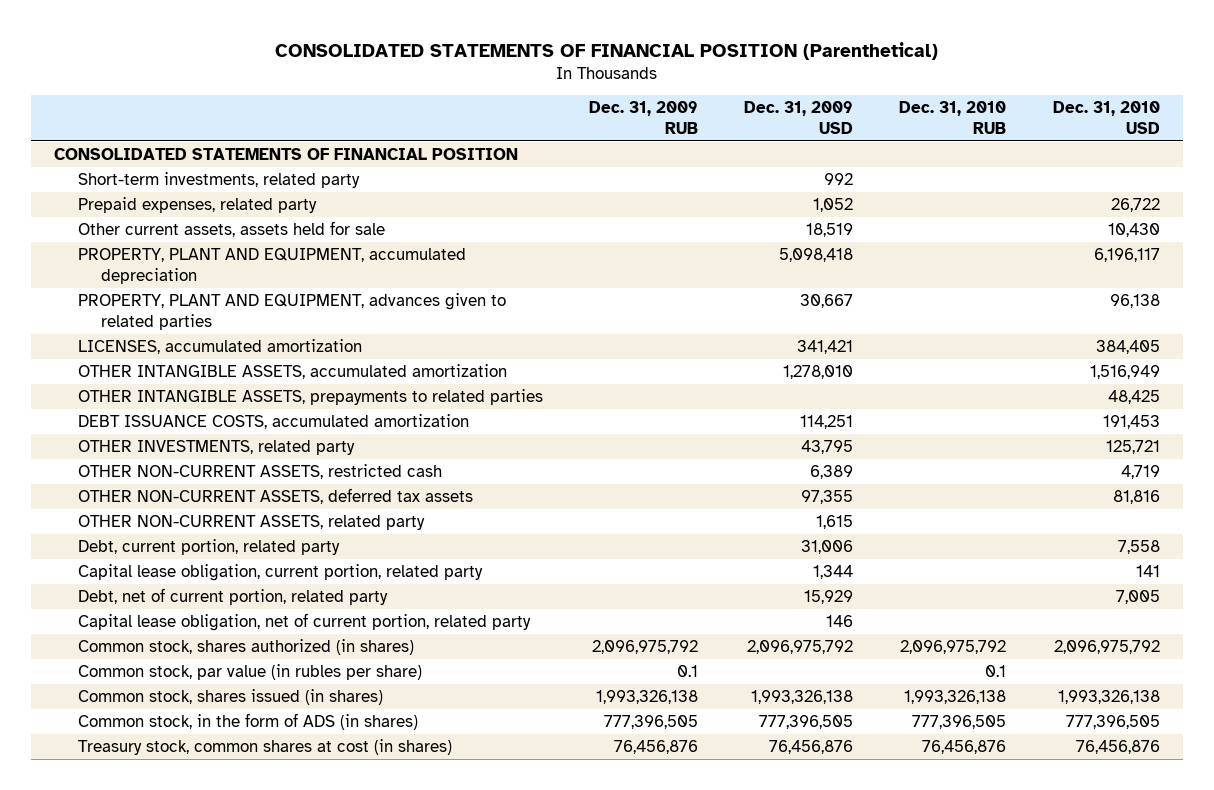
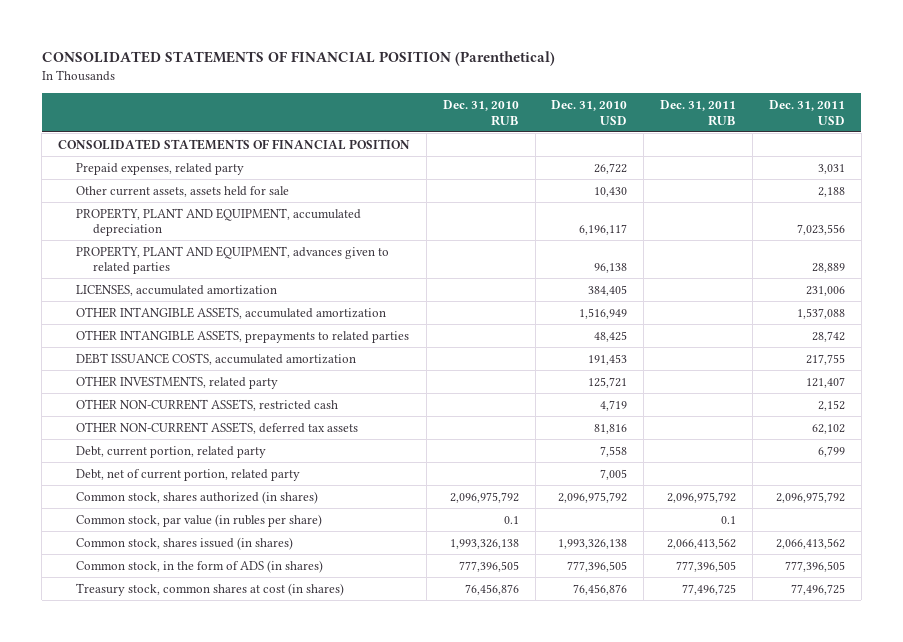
- | Dec. 31, 2009 RUB | Dec. 31, 2009 USD | Dec. 31, 2010 RUB | Dec. 31, 2010 USD
+ | Dec. 31, 2010 RUB | Dec. 31, 2010 USD | Dec. 31, 2011 RUB | Dec. 31, 2011 USD
- Short-term investments, related party | | 992 | |
- OTHER NON-CURRENT ASSETS, related party | | 1,615 | |
- Capital lease obligation, current portion, related party | | 1,344 | | 141
- Capital lease obligation, net of current portion, related party | | 146 | |

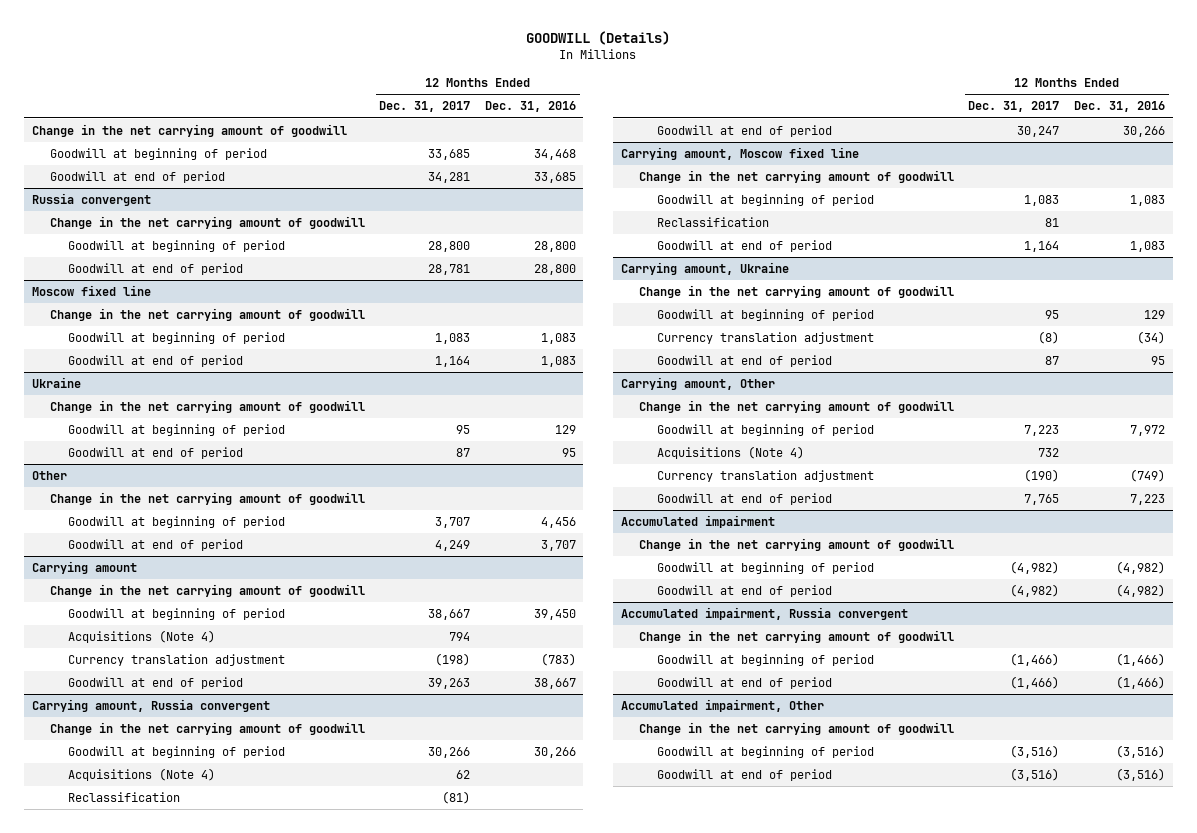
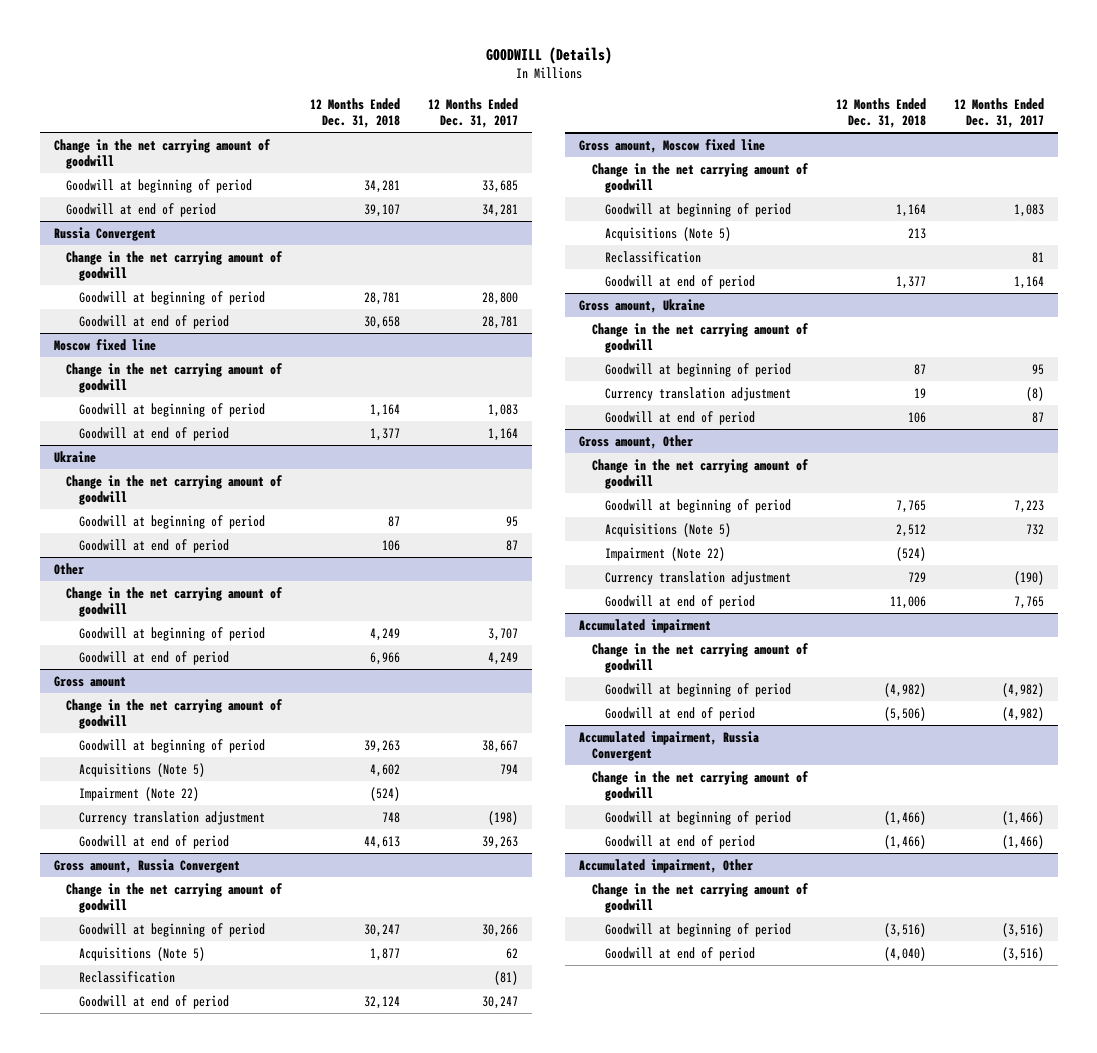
- | 12 Months Ended Dec. 31, 2017 | 12 Months Ended Dec. 31, 2016
+ | 12 Months Ended Dec. 31, 2018 | 12 Months Ended Dec. 31, 2017
- Russia convergent
+ Russia Convergent
- Carrying amount
+ Gross amount
- Acquisitions (Note 4) | 794 |
+ Acquisitions (Note 5) | 4,602 | 794
+ Impairment (Note 22) | (524) |
- Carrying amount, Russia convergent
+ Gross amount, Russia Convergent
- Acquisitions (Note 4) | 62 |
+ Acquisitions (Note 5) | 1,877 | 62
- Carrying amount, Moscow fixed line
+ Gross amount, Moscow fixed line
+ Acquisitions (Note 5) | 213 |
- Carrying amount, Ukraine
+ Gross amount, Ukraine
- Carrying amount, Other
+ Gross amount, Other
- Acquisitions (Note 4) | 732 |
+ Acquisitions (Note 5) | 2,512 | 732
+ Impairment (Note 22) | (524) |
- Accumulated impairment, Russia convergent
+ Accumulated impairment, Russia Convergent

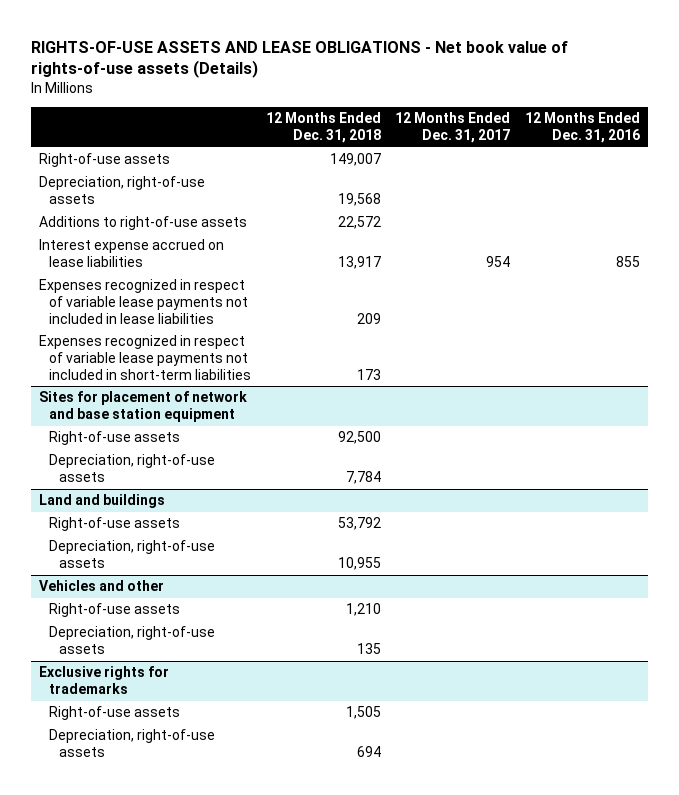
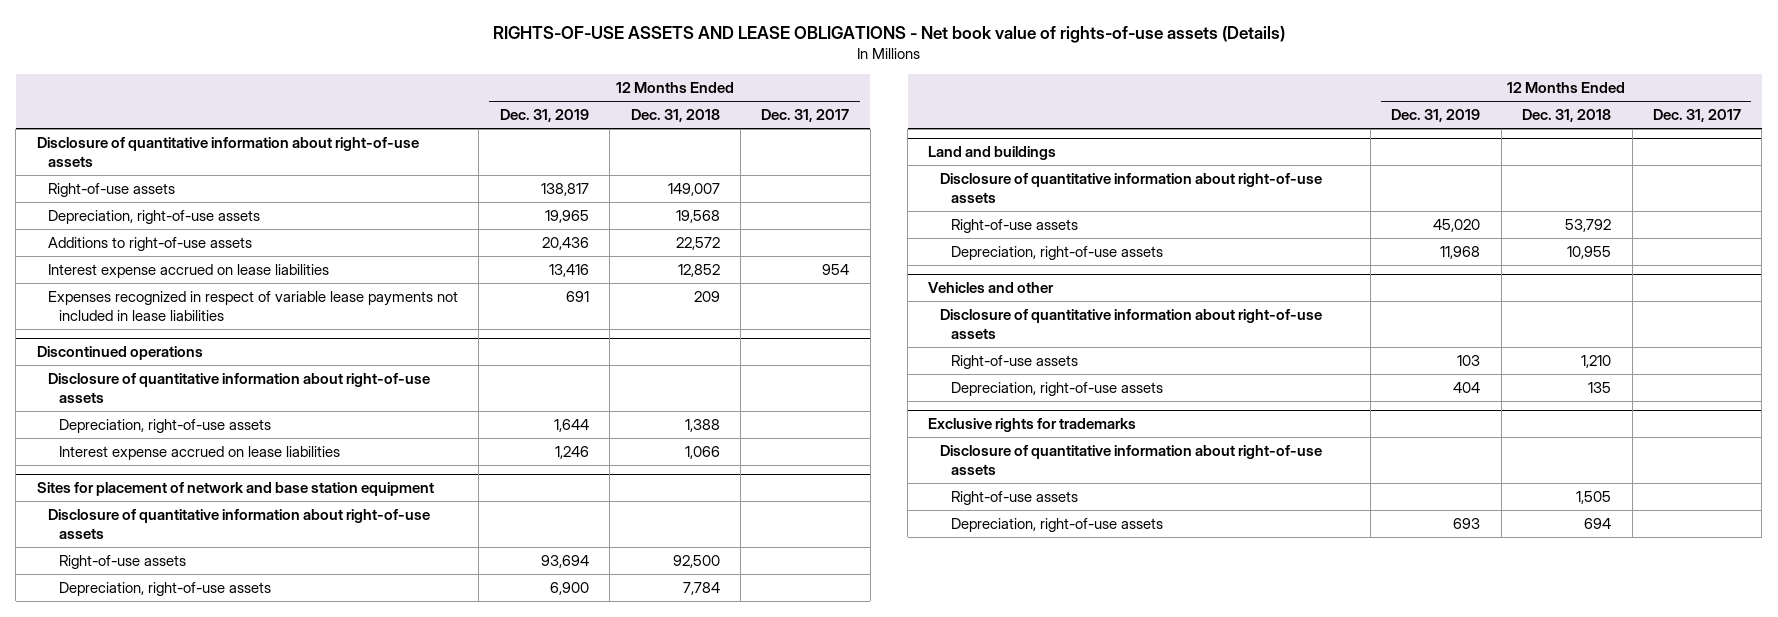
- | 12 Months Ended Dec. 31, 2018 | 12 Months Ended Dec. 31, 2017 | 12 Months Ended Dec. 31, 2016
+ | 12 Months Ended Dec. 31, 2019 | 12 Months Ended Dec. 31, 2018 | 12 Months Ended Dec. 31, 2017
+ Disclosure of quantitative information about right-of-use assets
- Interest expense accrued on lease liabilities | 13,917 | 954 | 855
+ Interest expense accrued on lease liabilities | 13,416 | 12,852 | 954
- Expenses recognized in respect of variable lease payments not included in short-term liabilities | 173 | |
+ Discontinued operations
+ Disclosure of quantitative information about right-of-use assets
+ Depreciation, right-of-use assets | 1,644 | 1,388 |
+ Interest expense accrued on lease liabilities | 1,246 | 1,066 |
@ Sites for placement of network and base station equipment
+ Disclosure of quantitative information about right-of-use assets
@ Land and buildings
+ Disclosure of quantitative information about right-of-use assets
@ Vehicles and other
+ Disclosure of quantitative information about right-of-use assets
@ Exclusive rights for trademarks
+ Disclosure of quantitative information about right-of-use assets

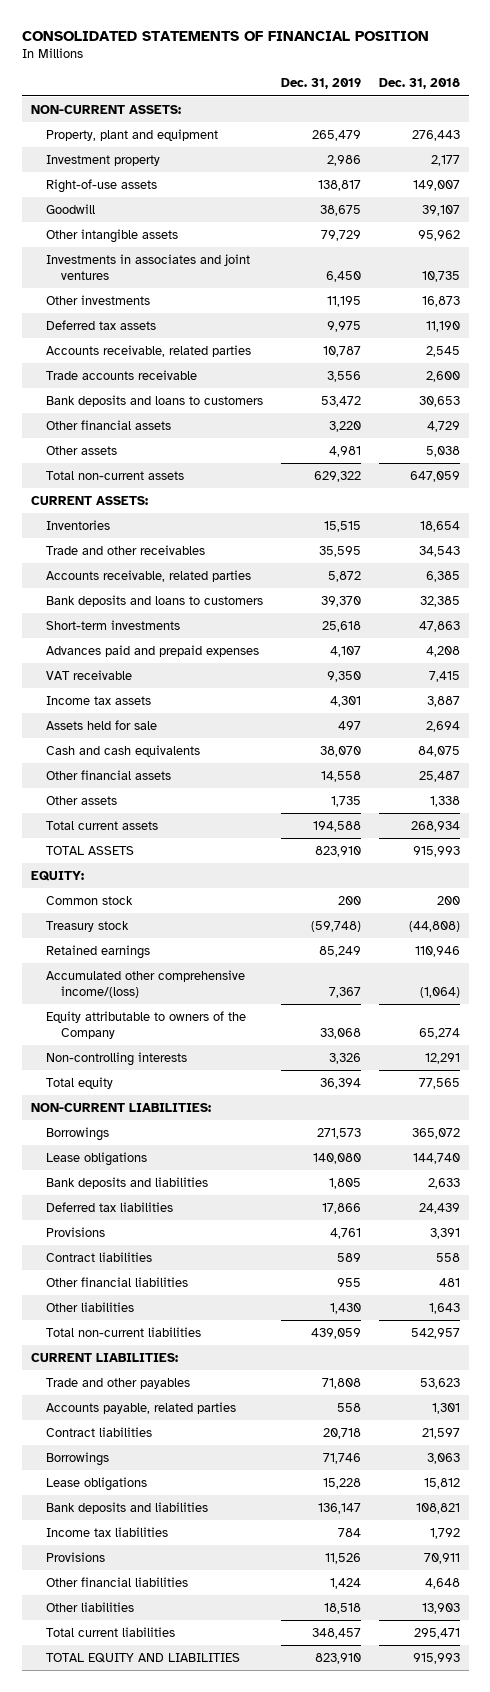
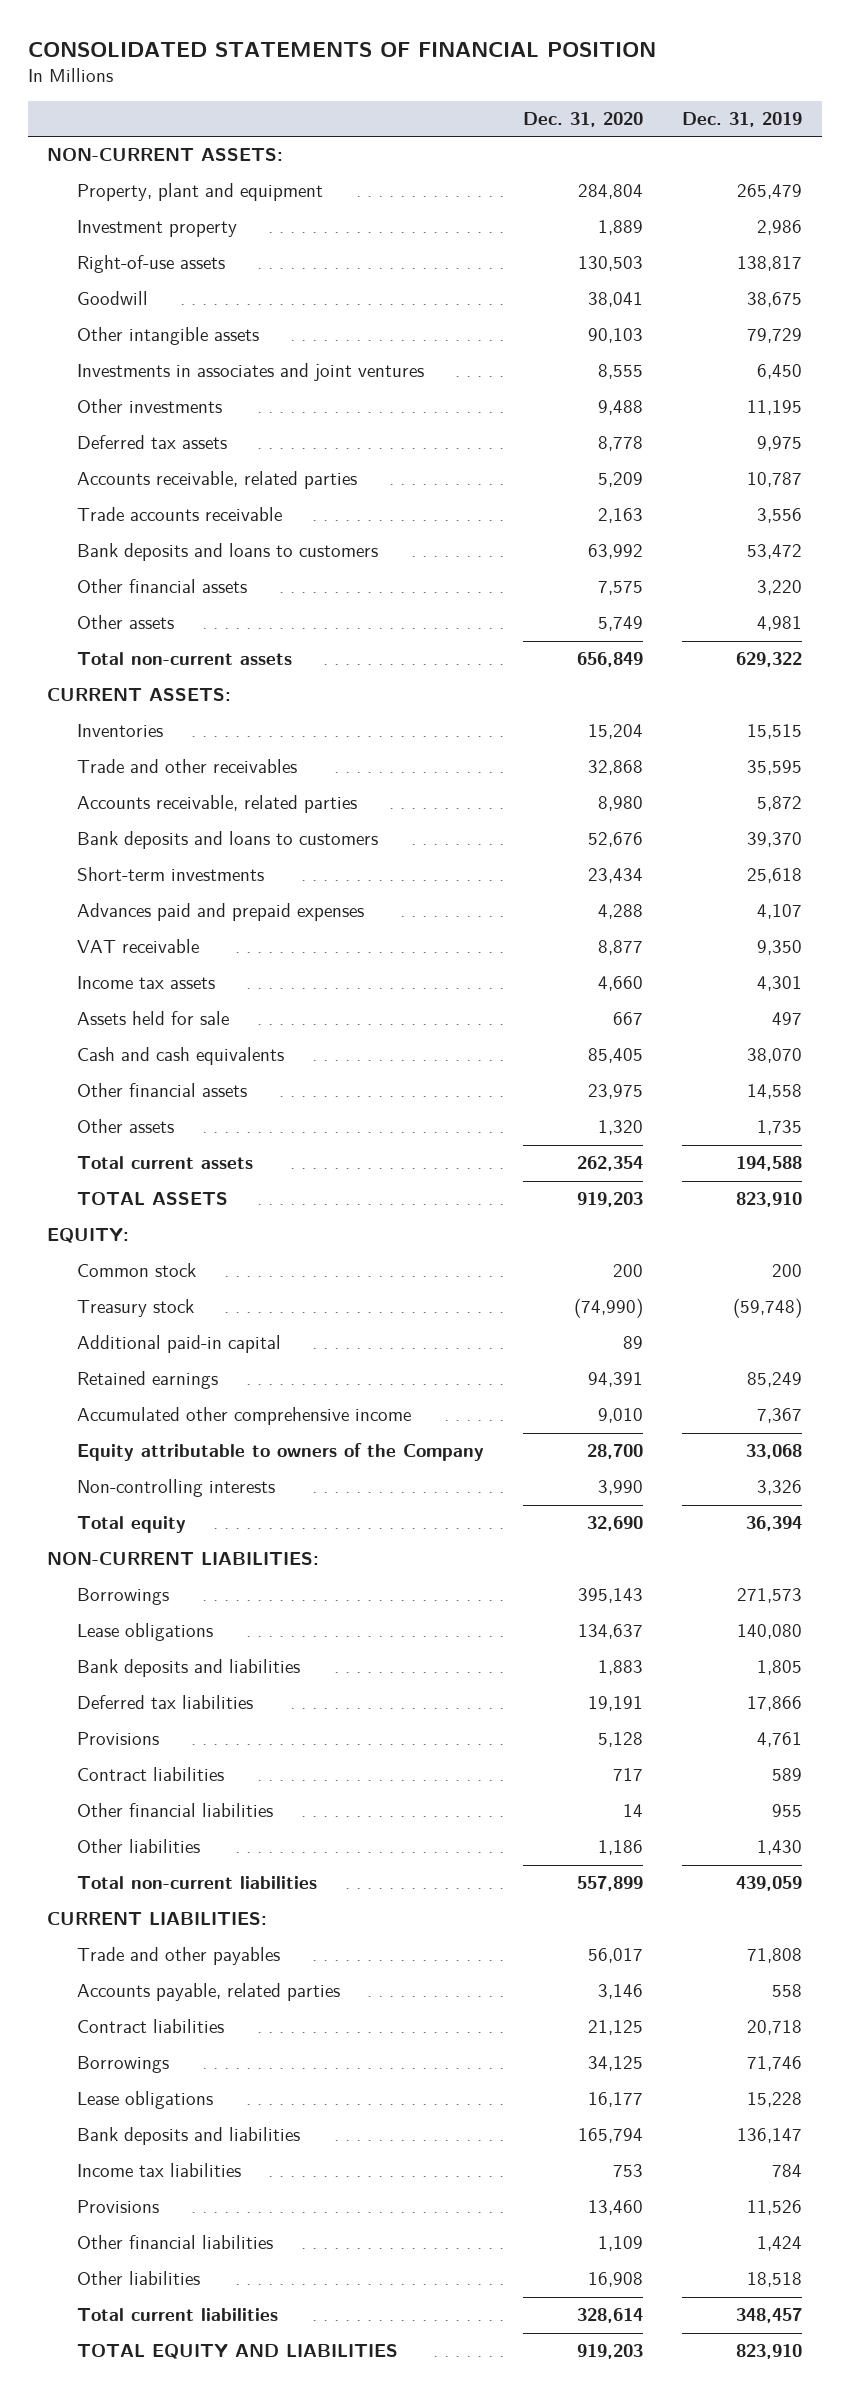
- | Dec. 31, 2019 | Dec. 31, 2018
+ | Dec. 31, 2020 | Dec. 31, 2019
+ Additional paid-in capital | 89 |
- Accumulated other comprehensive income/(loss) | 7,367 | (1,064)
+ Accumulated other comprehensive income | 9,010 | 7,367

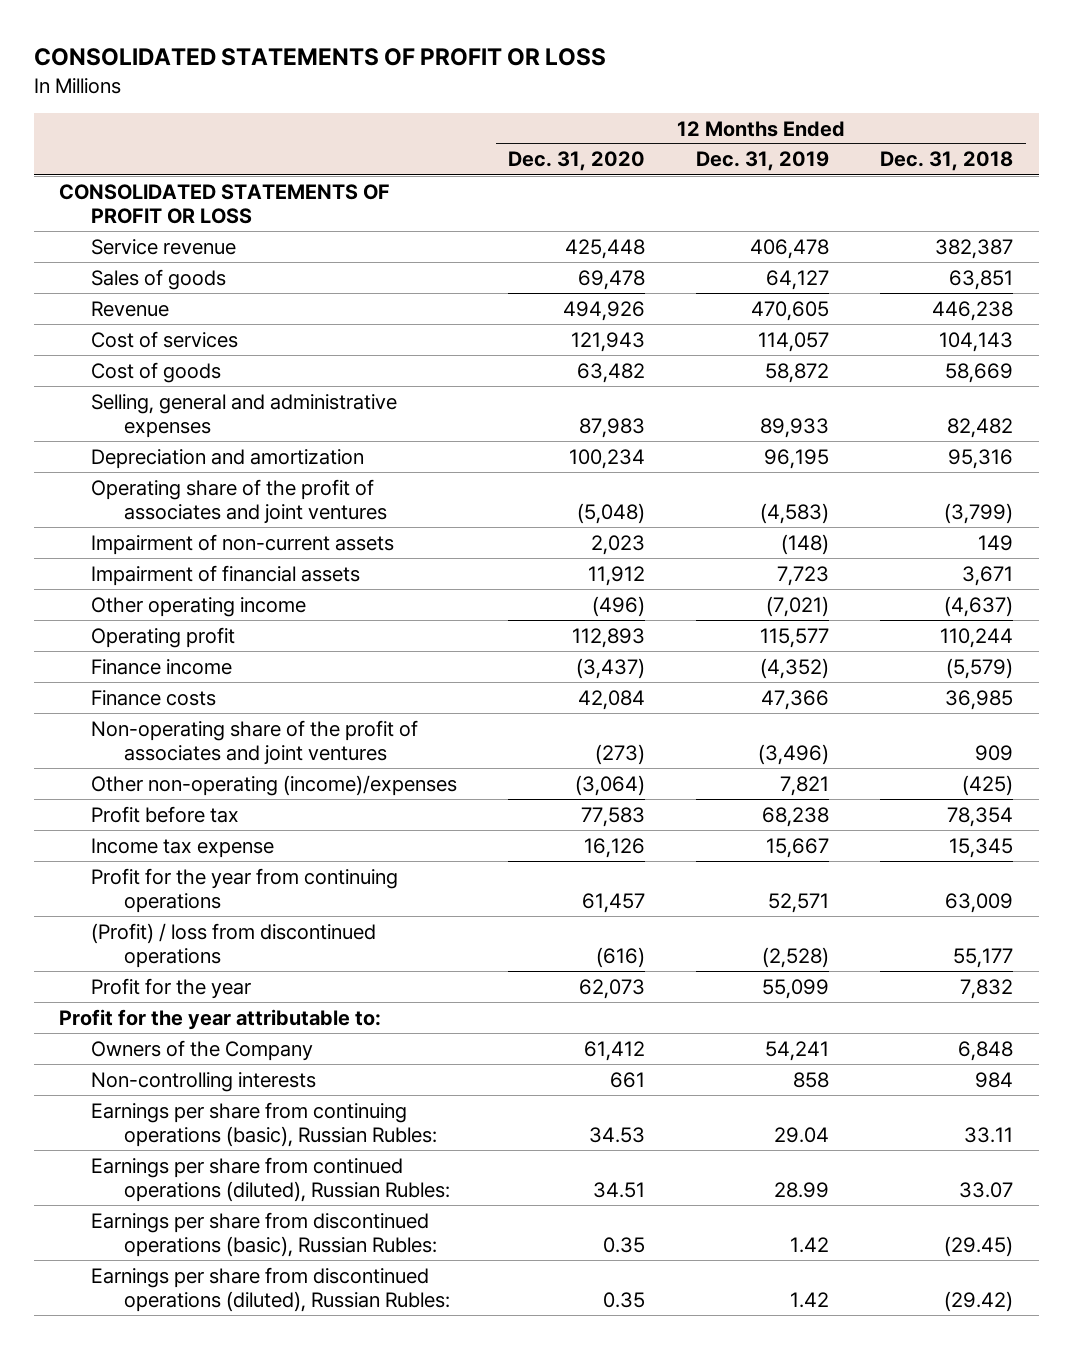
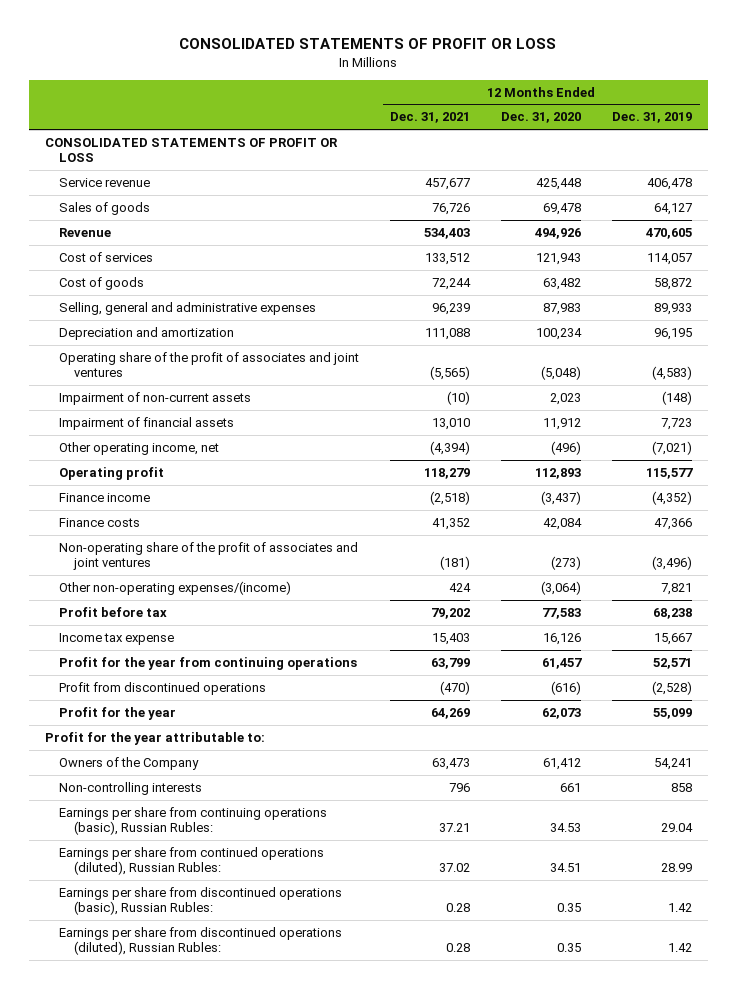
- | 12 Months Ended Dec. 31, 2020 | 12 Months Ended Dec. 31, 2019 | 12 Months Ended Dec. 31, 2018
+ | 12 Months Ended Dec. 31, 2021 | 12 Months Ended Dec. 31, 2020 | 12 Months Ended Dec. 31, 2019
- Other operating income | (496) | (7,021) | (4,637)
+ Other operating income, net | (4,394) | (496) | (7,021)
- Other non-operating (income)/expenses | (3,064) | 7,821 | (425)
+ Other non-operating expenses/(income) | 424 | (3,064) | 7,821
- (Profit) / loss from discontinued operations | (616) | (2,528) | 55,177
+ Profit from discontinued operations | (470) | (616) | (2,528)

